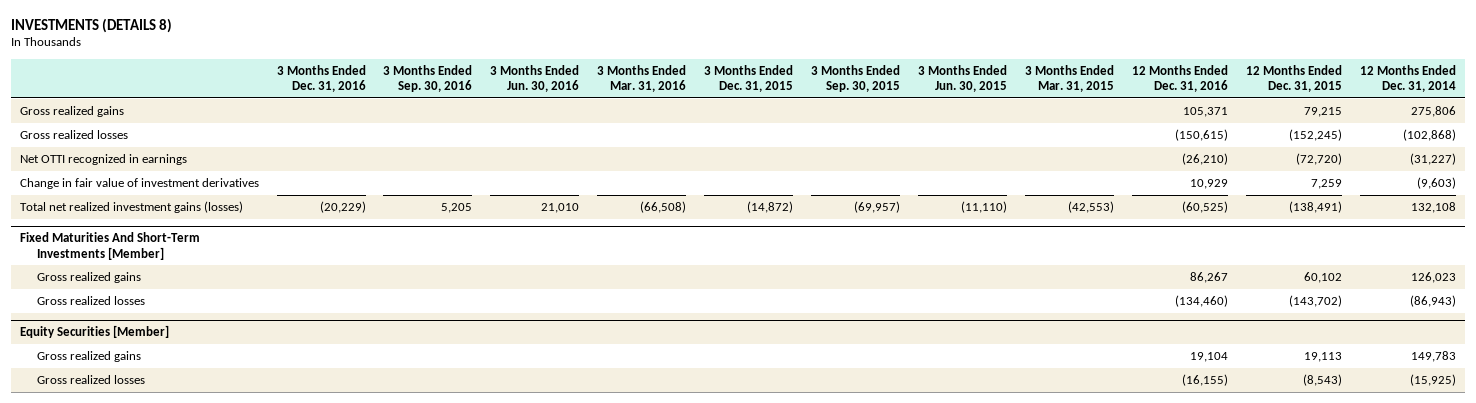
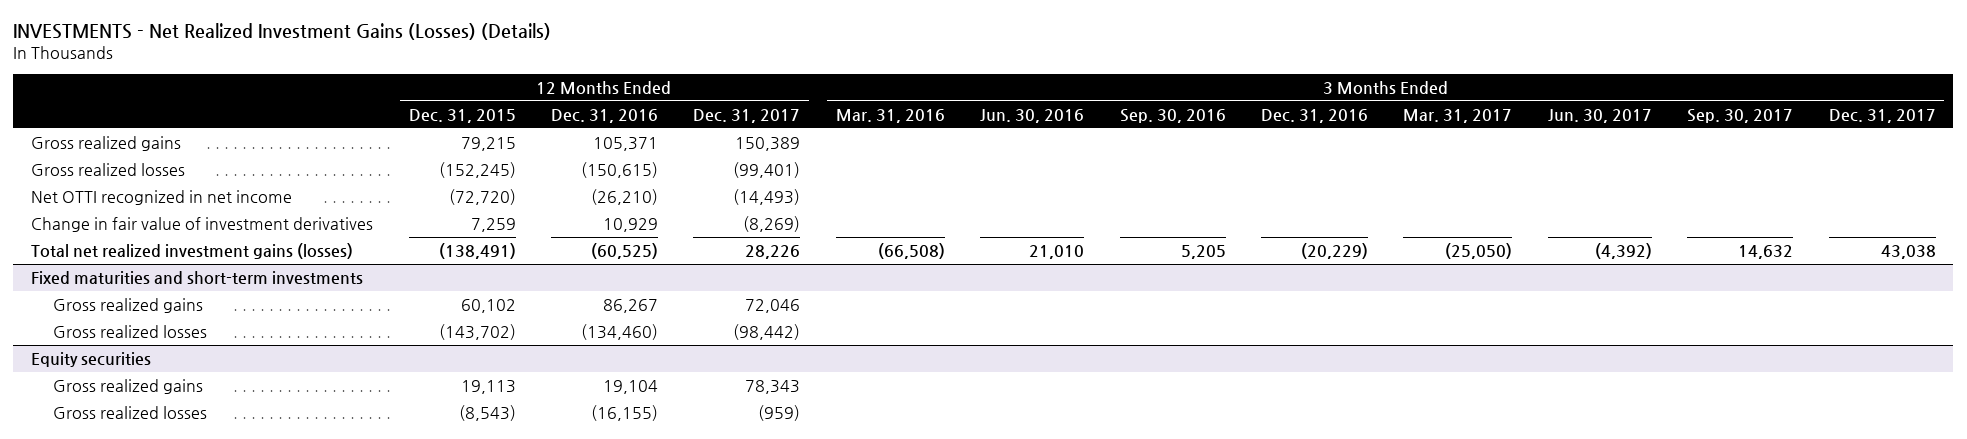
- INVESTMENTS (DETAILS 8)
+ INVESTMENTS - Net Realized Investment Gains (Losses) (Details)
- | 3 Months Ended Dec. 31, 2016 | 3 Months Ended Sep. 30, 2016 | 3 Months Ended Jun. 30, 2016 | 3 Months Ended Mar. 31, 2016 | 3 Months Ended Dec. 31, 2015 | 3 Months Ended Sep. 30, 2015 | 3 Months Ended Jun. 30, 2015 | 3 Months Ended Mar. 31, 2015 | 12 Months Ended Dec. 31, 2016 | 12 Months Ended Dec. 31, 2015 | 12 Months Ended Dec. 31, 2014
+ | 12 Months Ended Dec. 31, 2015 | 12 Months Ended Dec. 31, 2016 | 12 Months Ended Dec. 31, 2017 | 3 Months Ended Mar. 31, 2016 | 3 Months Ended Jun. 30, 2016 | 3 Months Ended Sep. 30, 2016 | 3 Months Ended Dec. 31, 2016 | 3 Months Ended Mar. 31, 2017 | 3 Months Ended Jun. 30, 2017 | 3 Months Ended Sep. 30, 2017 | 3 Months Ended Dec. 31, 2017
- Net OTTI recognized in earnings | | | | | | | | | (26,210) | (72,720) | (31,227)
+ Net OTTI recognized in net income | (72,720) | (26,210) | (14,493) | | | | | | | |
- Fixed Maturities And Short-Term Investments [Member]
+ Fixed maturities and short-term investments
- Equity Securities [Member]
+ Equity securities

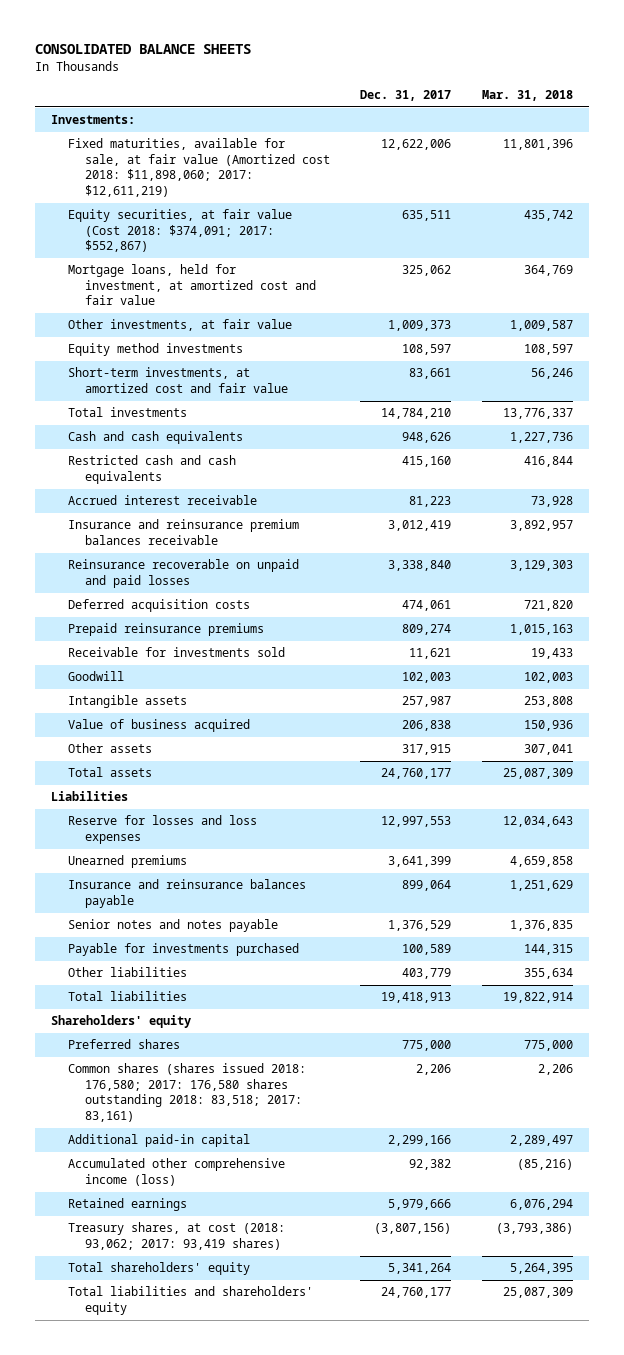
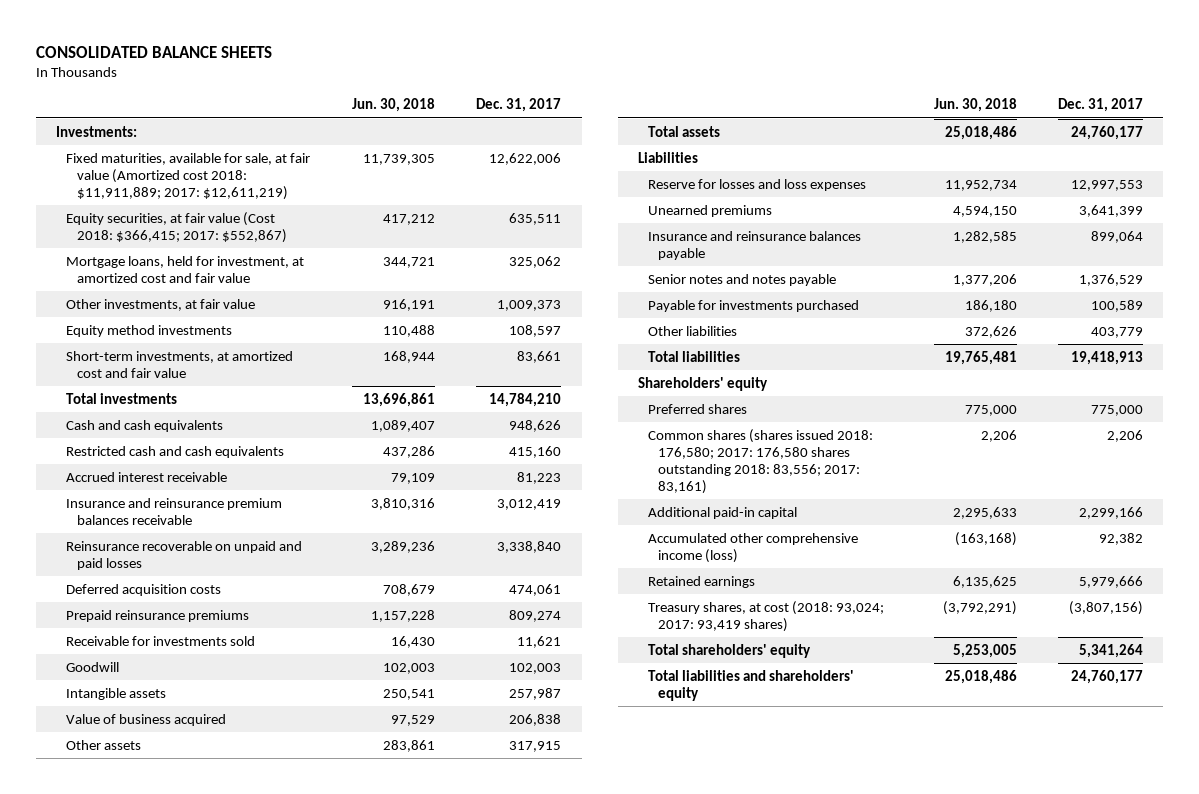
- | Dec. 31, 2017 | Mar. 31, 2018
+ | Jun. 30, 2018 | Dec. 31, 2017
- Fixed maturities, available for sale, at fair value (Amortized cost 2018: $11,898,060; 2017: $12,611,219) | 12,622,006 | 11,801,396
- Equity securities, at fair value (Cost 2018: $374,091; 2017: $552,867) | 635,511 | 435,742
+ Fixed maturities, available for sale, at fair value (Amortized cost 2018: $11,911,889; 2017: $12,611,219) | 11,739,305 | 12,622,006
+ Equity securities, at fair value (Cost 2018: $366,415; 2017: $552,867) | 417,212 | 635,511
- Common shares (shares issued 2018: 176,580; 2017: 176,580 shares outstanding 2018: 83,518; 2017: 83,161) | 2,206 | 2,206
+ Common shares (shares issued 2018: 176,580; 2017: 176,580 shares outstanding 2018: 83,556; 2017: 83,161) | 2,206 | 2,206
- Treasury shares, at cost (2018: 93,062; 2017: 93,419 shares) | (3,807,156) | (3,793,386)
+ Treasury shares, at cost (2018: 93,024; 2017: 93,419 shares) | (3,792,291) | (3,807,156)

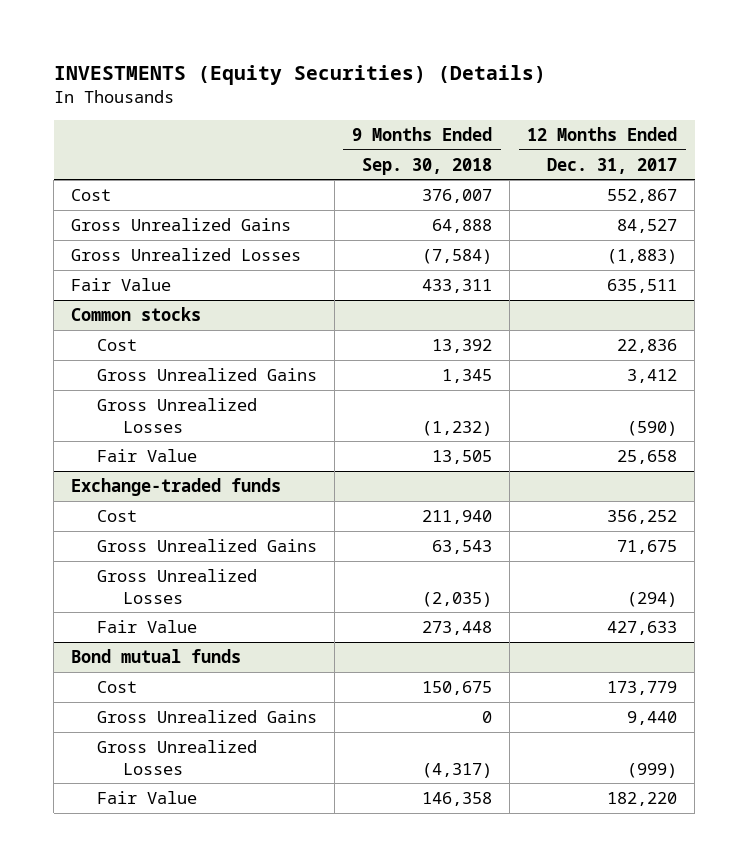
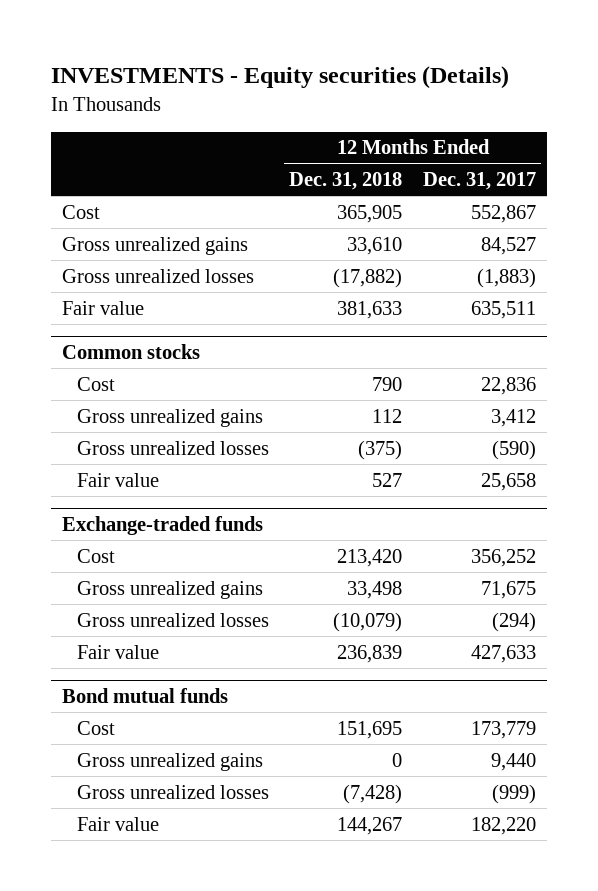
- INVESTMENTS (Equity Securities) (Details)
+ INVESTMENTS - Equity securities (Details)
- | 9 Months Ended Sep. 30, 2018 | 12 Months Ended Dec. 31, 2017
+ | 12 Months Ended Dec. 31, 2018 | 12 Months Ended Dec. 31, 2017
- Gross Unrealized Gains | 64,888 | 84,527
- Gross Unrealized Losses | (7,584) | (1,883)
- Fair Value | 433,311 | 635,511
+ Gross unrealized gains | 33,610 | 84,527
+ Gross unrealized losses | (17,882) | (1,883)
+ Fair value | 381,633 | 635,511
@ Common stocks
- Gross Unrealized Gains | 1,345 | 3,412
- Gross Unrealized Losses | (1,232) | (590)
- Fair Value | 13,505 | 25,658
+ Gross unrealized gains | 112 | 3,412
+ Gross unrealized losses | (375) | (590)
+ Fair value | 527 | 25,658
@ Exchange-traded funds
- Gross Unrealized Gains | 63,543 | 71,675
- Gross Unrealized Losses | (2,035) | (294)
- Fair Value | 273,448 | 427,633
+ Gross unrealized gains | 33,498 | 71,675
+ Gross unrealized losses | (10,079) | (294)
+ Fair value | 236,839 | 427,633
@ Bond mutual funds
- Gross Unrealized Gains | 0 | 9,440
- Gross Unrealized Losses | (4,317) | (999)
- Fair Value | 146,358 | 182,220
+ Gross unrealized gains | 0 | 9,440
+ Gross unrealized losses | (7,428) | (999)
+ Fair value | 144,267 | 182,220

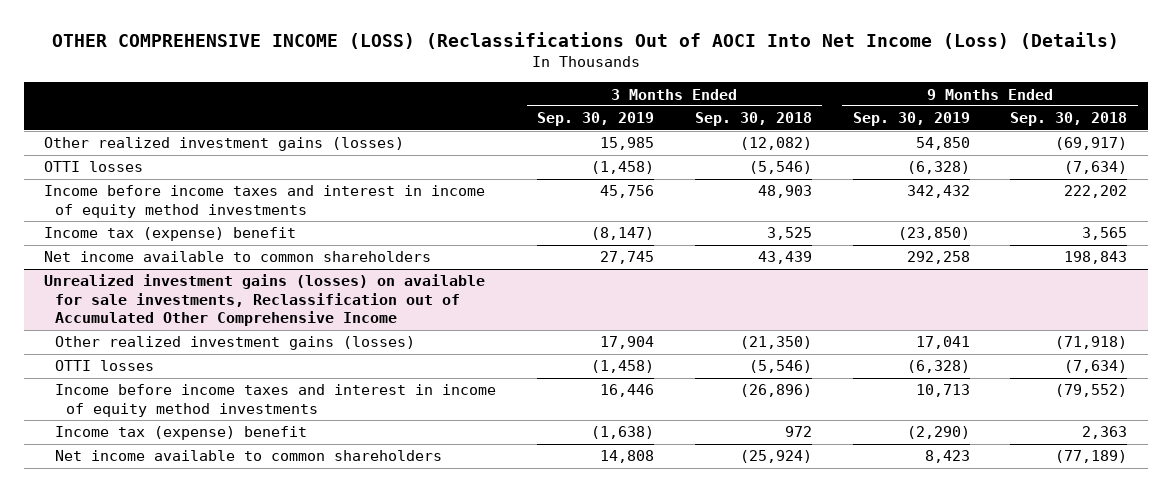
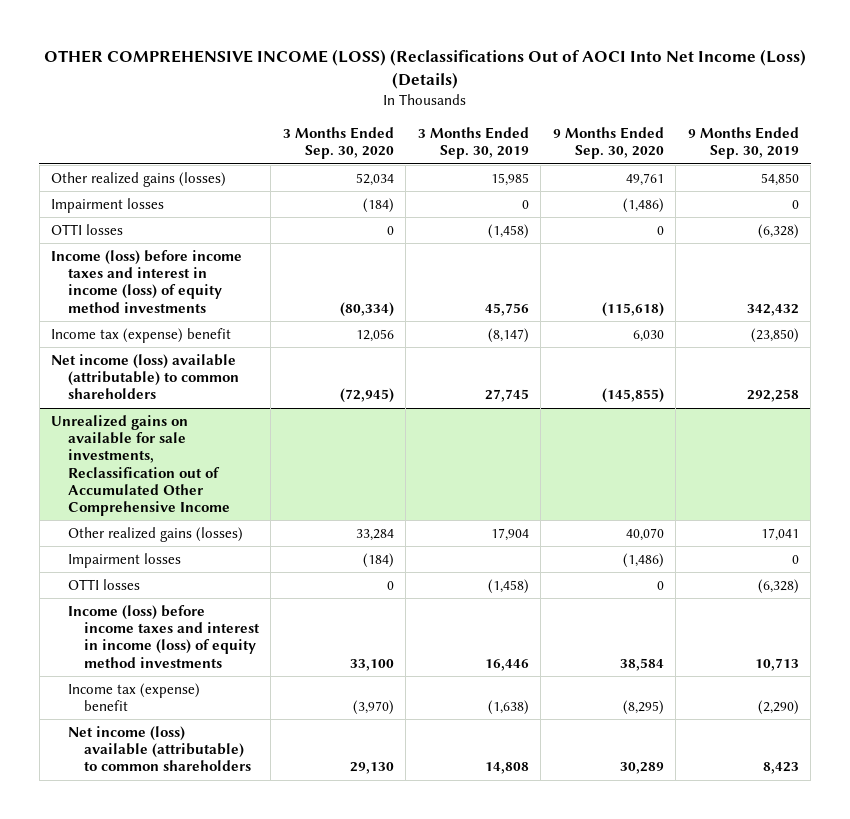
- | 3 Months Ended Sep. 30, 2019 | 3 Months Ended Sep. 30, 2018 | 9 Months Ended Sep. 30, 2019 | 9 Months Ended Sep. 30, 2018
+ | 3 Months Ended Sep. 30, 2020 | 3 Months Ended Sep. 30, 2019 | 9 Months Ended Sep. 30, 2020 | 9 Months Ended Sep. 30, 2019
- Other realized investment gains (losses) | 15,985 | (12,082) | 54,850 | (69,917)
+ Other realized gains (losses) | 52,034 | 15,985 | 49,761 | 54,850
+ Impairment losses | (184) | 0 | (1,486) | 0
- Income before income taxes and interest in income of equity method investments | 45,756 | 48,903 | 342,432 | 222,202
+ Income (loss) before income taxes and interest in income (loss) of equity method investments | (80,334) | 45,756 | (115,618) | 342,432
- Net income available to common shareholders | 27,745 | 43,439 | 292,258 | 198,843
- Unrealized investment gains (losses) on available for sale investments, Reclassification out of Accumulated Other Comprehensive Income
- Other realized investment gains (losses) | 17,904 | (21,350) | 17,041 | (71,918)
+ Net income (loss) available (attributable) to common shareholders | (72,945) | 27,745 | (145,855) | 292,258
+ Unrealized gains on available for sale investments, Reclassification out of Accumulated Other Comprehensive Income
+ Other realized gains (losses) | 33,284 | 17,904 | 40,070 | 17,041
+ Impairment losses | (184) | | (1,486) | 0
- Income before income taxes and interest in income of equity method investments | 16,446 | (26,896) | 10,713 | (79,552)
+ Income (loss) before income taxes and interest in income (loss) of equity method investments | 33,100 | 16,446 | 38,584 | 10,713
- Net income available to common shareholders | 14,808 | (25,924) | 8,423 | (77,189)
+ Net income (loss) available (attributable) to common shareholders | 29,130 | 14,808 | 30,289 | 8,423

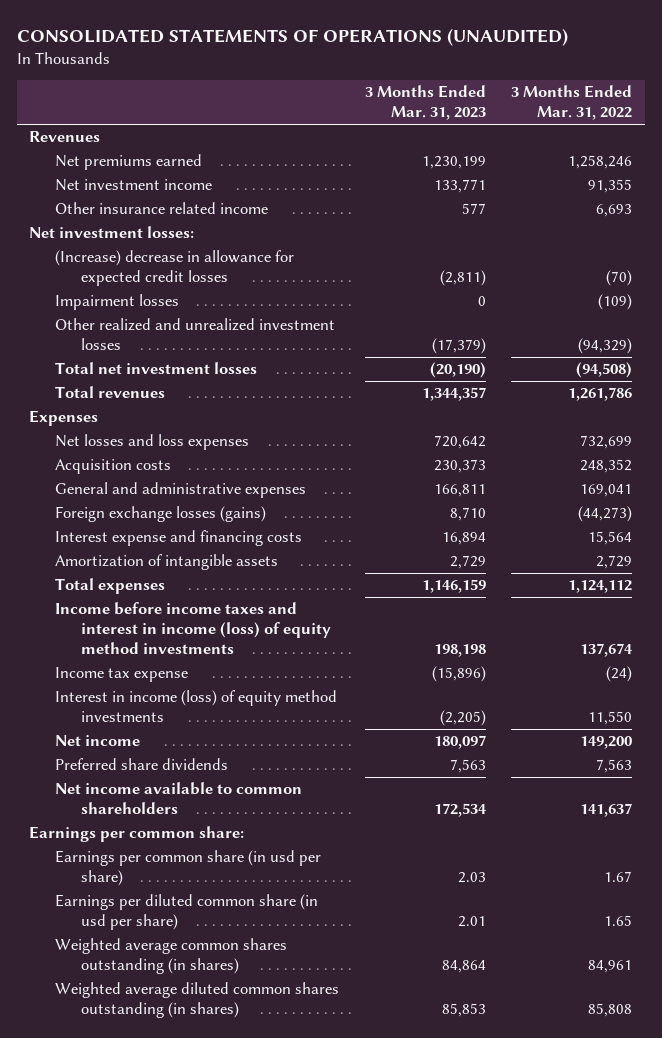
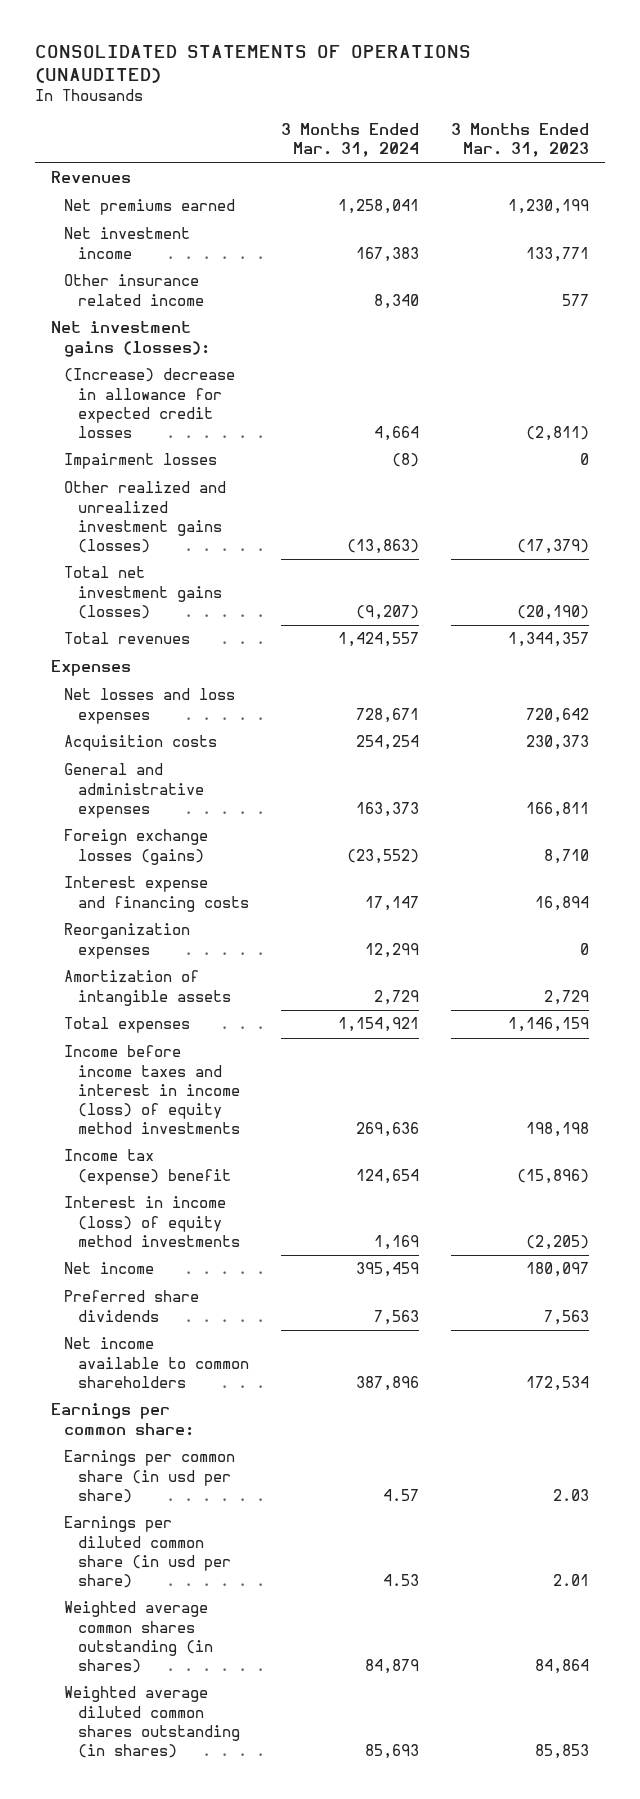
- | 3 Months Ended Mar. 31, 2023 | 3 Months Ended Mar. 31, 2022
+ | 3 Months Ended Mar. 31, 2024 | 3 Months Ended Mar. 31, 2023
- Net investment losses:
+ Net investment gains (losses):
- Other realized and unrealized investment losses | (17,379) | (94,329)
- Total net investment losses | (20,190) | (94,508)
+ Other realized and unrealized investment gains (losses) | (13,863) | (17,379)
+ Total net investment gains (losses) | (9,207) | (20,190)
+ Reorganization expenses | 12,299 | 0
- Income tax expense | (15,896) | (24)
+ Income tax (expense) benefit | 124,654 | (15,896)

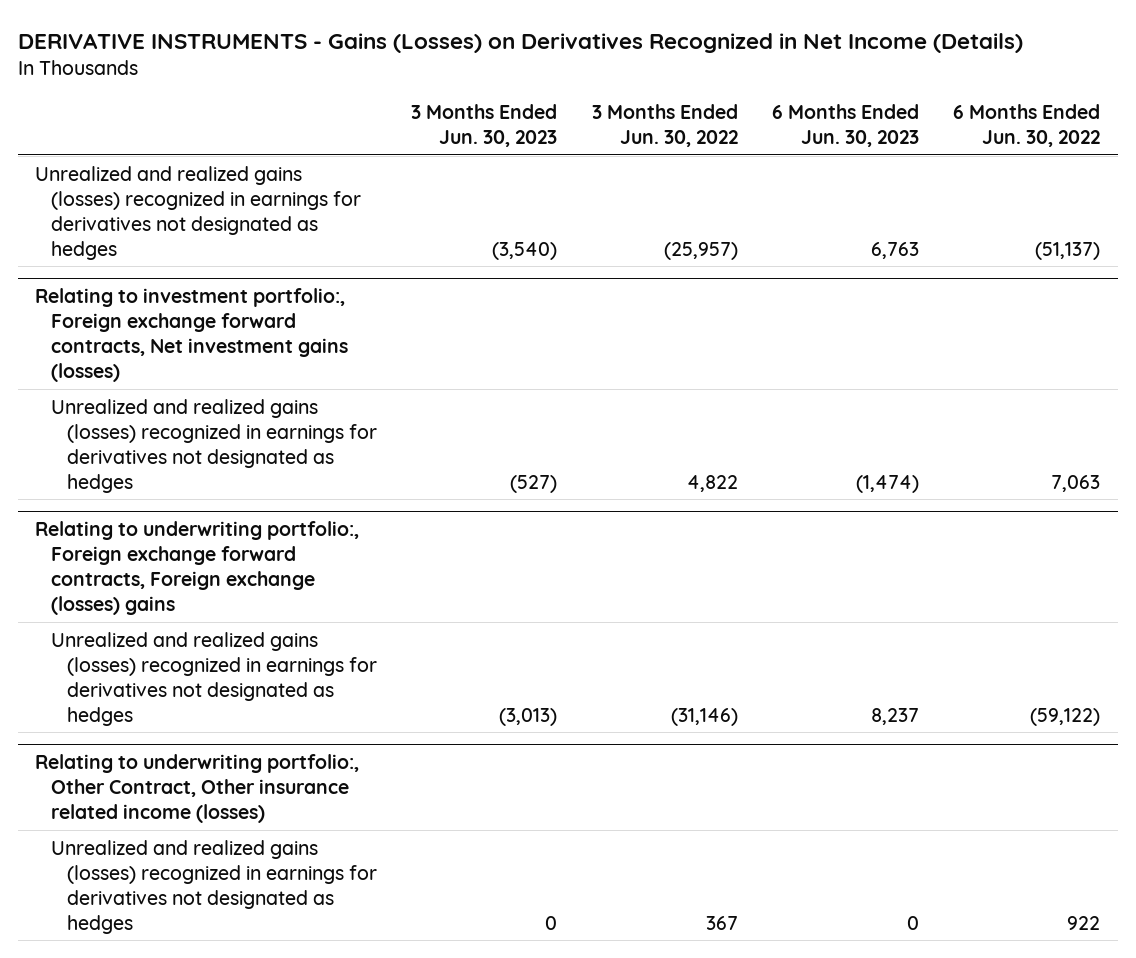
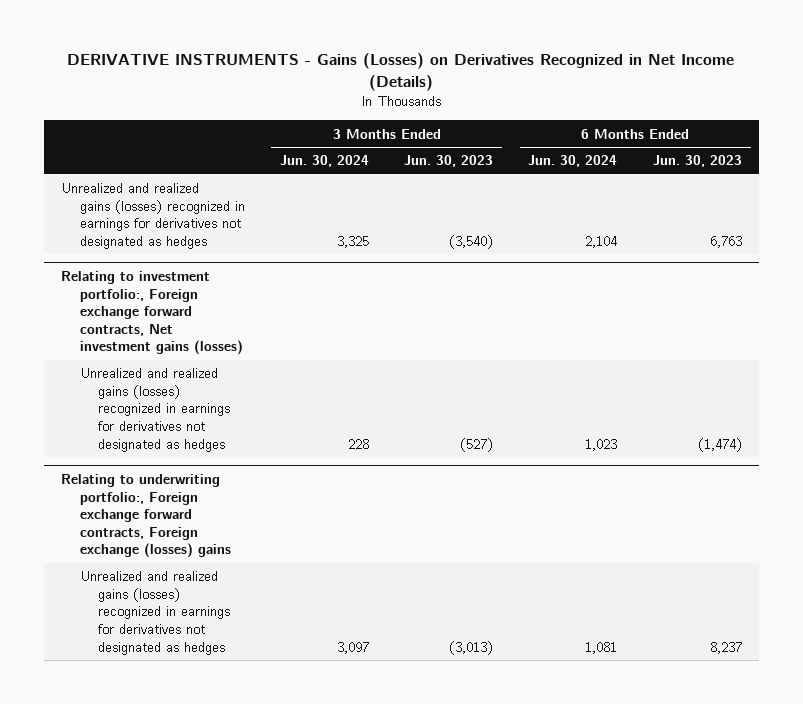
- | 3 Months Ended Jun. 30, 2023 | 3 Months Ended Jun. 30, 2022 | 6 Months Ended Jun. 30, 2023 | 6 Months Ended Jun. 30, 2022
+ | 3 Months Ended Jun. 30, 2024 | 3 Months Ended Jun. 30, 2023 | 6 Months Ended Jun. 30, 2024 | 6 Months Ended Jun. 30, 2023
- Relating to underwriting portfolio:, Other Contract, Other insurance related income (losses)
- Unrealized and realized gains (losses) recognized in earnings for derivatives not designated as hedges | 0 | 367 | 0 | 922

